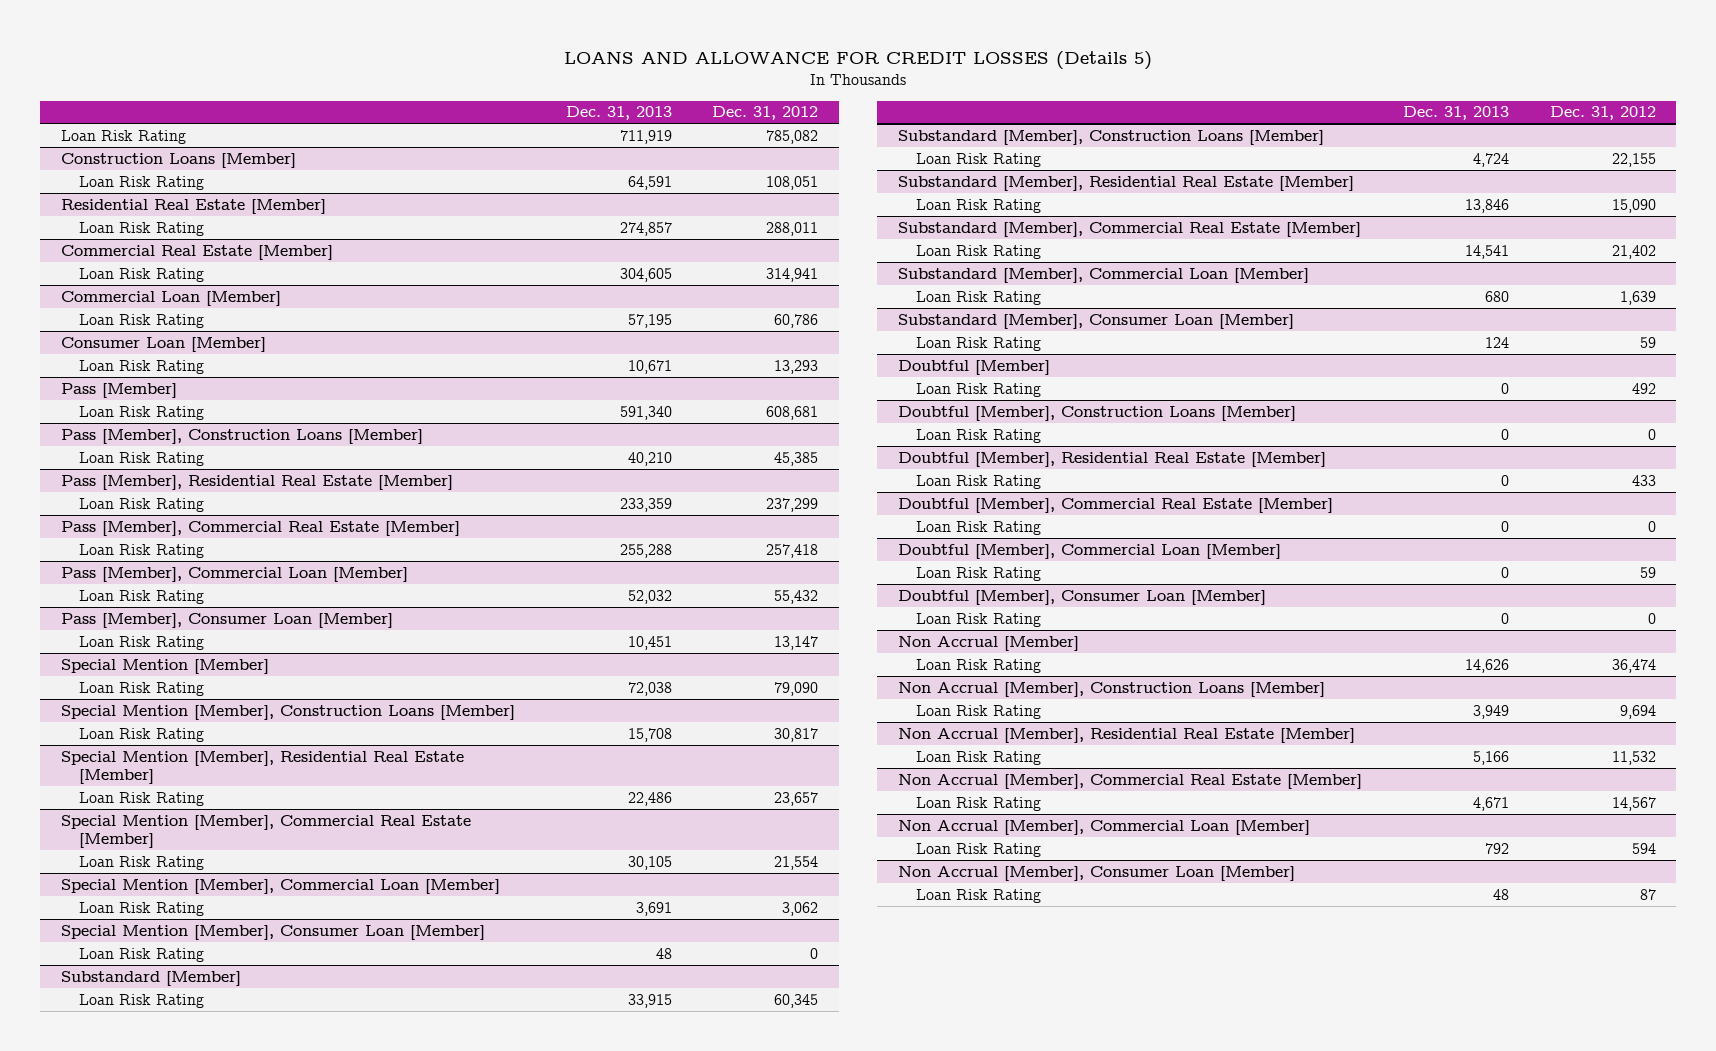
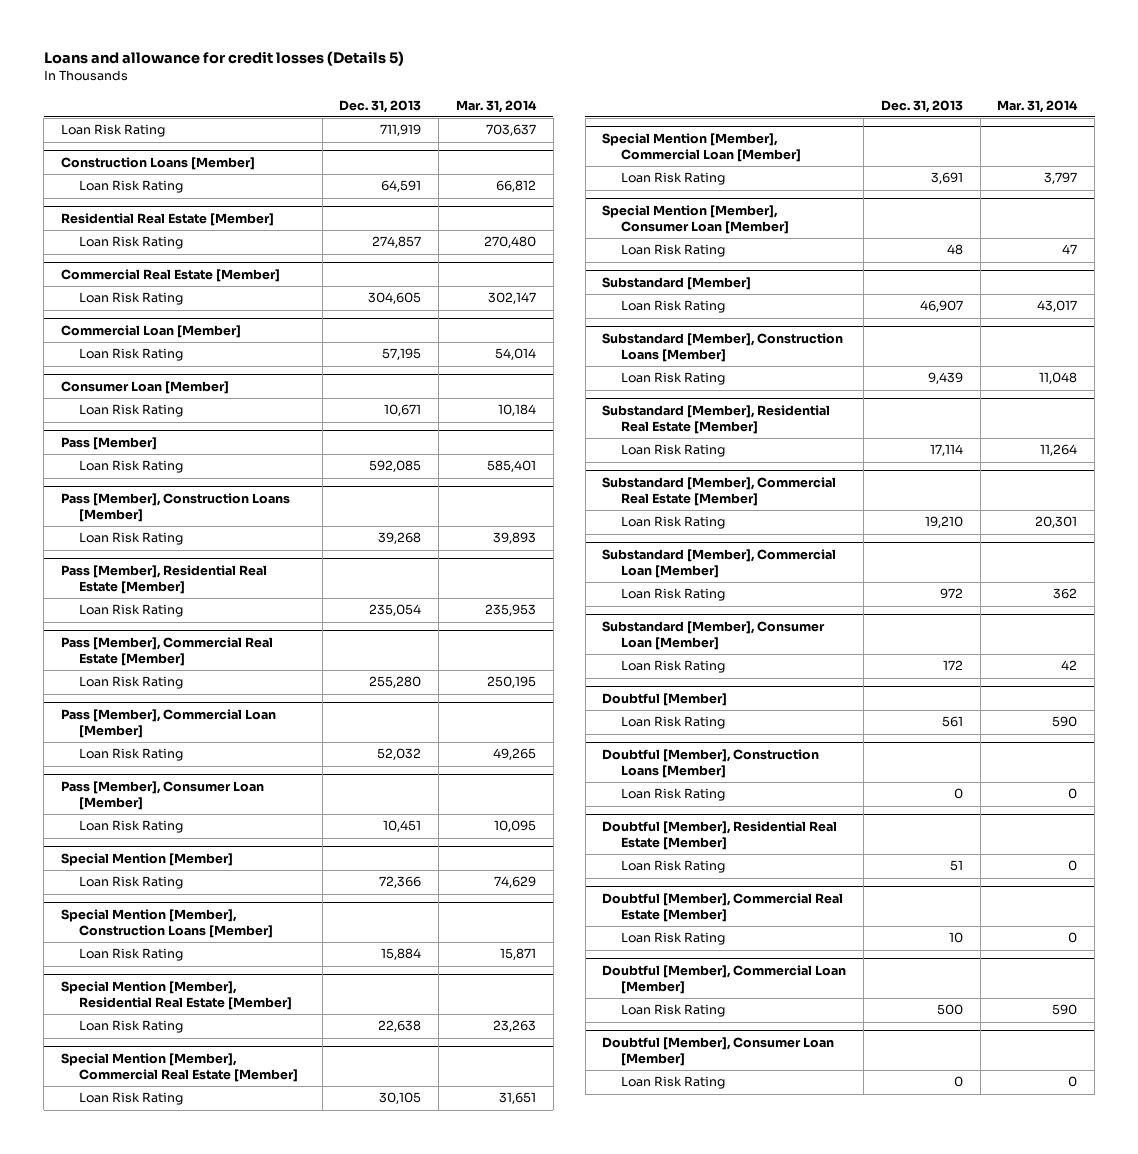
- LOANS AND ALLOWANCE FOR CREDIT LOSSES (Details 5)
+ Loans and allowance for credit losses (Details 5)
- | Dec. 31, 2013 | Dec. 31, 2012
+ | Dec. 31, 2013 | Mar. 31, 2014
@ Pass [Member]
- Loan Risk Rating | 591,340 | 608,681
+ Loan Risk Rating | 592,085 | 585,401
@ Pass [Member], Construction Loans [Member]
- Loan Risk Rating | 40,210 | 45,385
+ Loan Risk Rating | 39,268 | 39,893
@ Pass [Member], Residential Real Estate [Member]
- Loan Risk Rating | 233,359 | 237,299
+ Loan Risk Rating | 235,054 | 235,953
@ Pass [Member], Commercial Real Estate [Member]
- Loan Risk Rating | 255,288 | 257,418
+ Loan Risk Rating | 255,280 | 250,195
@ Special Mention [Member]
- Loan Risk Rating | 72,038 | 79,090
+ Loan Risk Rating | 72,366 | 74,629
@ Special Mention [Member], Construction Loans [Member]
- Loan Risk Rating | 15,708 | 30,817
+ Loan Risk Rating | 15,884 | 15,871
@ Special Mention [Member], Residential Real Estate [Member]
- Loan Risk Rating | 22,486 | 23,657
+ Loan Risk Rating | 22,638 | 23,263
@ Substandard [Member]
- Loan Risk Rating | 33,915 | 60,345
+ Loan Risk Rating | 46,907 | 43,017
@ Substandard [Member], Construction Loans [Member]
- Loan Risk Rating | 4,724 | 22,155
+ Loan Risk Rating | 9,439 | 11,048
@ Substandard [Member], Residential Real Estate [Member]
- Loan Risk Rating | 13,846 | 15,090
+ Loan Risk Rating | 17,114 | 11,264
@ Substandard [Member], Commercial Real Estate [Member]
- Loan Risk Rating | 14,541 | 21,402
+ Loan Risk Rating | 19,210 | 20,301
@ Substandard [Member], Commercial Loan [Member]
- Loan Risk Rating | 680 | 1,639
+ Loan Risk Rating | 972 | 362
@ Substandard [Member], Consumer Loan [Member]
- Loan Risk Rating | 124 | 59
+ Loan Risk Rating | 172 | 42
@ Doubtful [Member]
- Loan Risk Rating | 0 | 492
+ Loan Risk Rating | 561 | 590
@ Doubtful [Member], Residential Real Estate [Member]
- Loan Risk Rating | 0 | 433
+ Loan Risk Rating | 51 | 0
@ Doubtful [Member], Commercial Real Estate [Member]
- Loan Risk Rating | 0 | 0
+ Loan Risk Rating | 10 | 0
@ Doubtful [Member], Commercial Loan [Member]
- Loan Risk Rating | 0 | 59
+ Loan Risk Rating | 500 | 590
- Non Accrual [Member]
- Loan Risk Rating | 14,626 | 36,474
- Non Accrual [Member], Construction Loans [Member]
- Loan Risk Rating | 3,949 | 9,694
- Non Accrual [Member], Residential Real Estate [Member]
- Loan Risk Rating | 5,166 | 11,532
- Non Accrual [Member], Commercial Real Estate [Member]
- Loan Risk Rating | 4,671 | 14,567
- Non Accrual [Member], Commercial Loan [Member]
- Loan Risk Rating | 792 | 594
- Non Accrual [Member], Consumer Loan [Member]
- Loan Risk Rating | 48 | 87

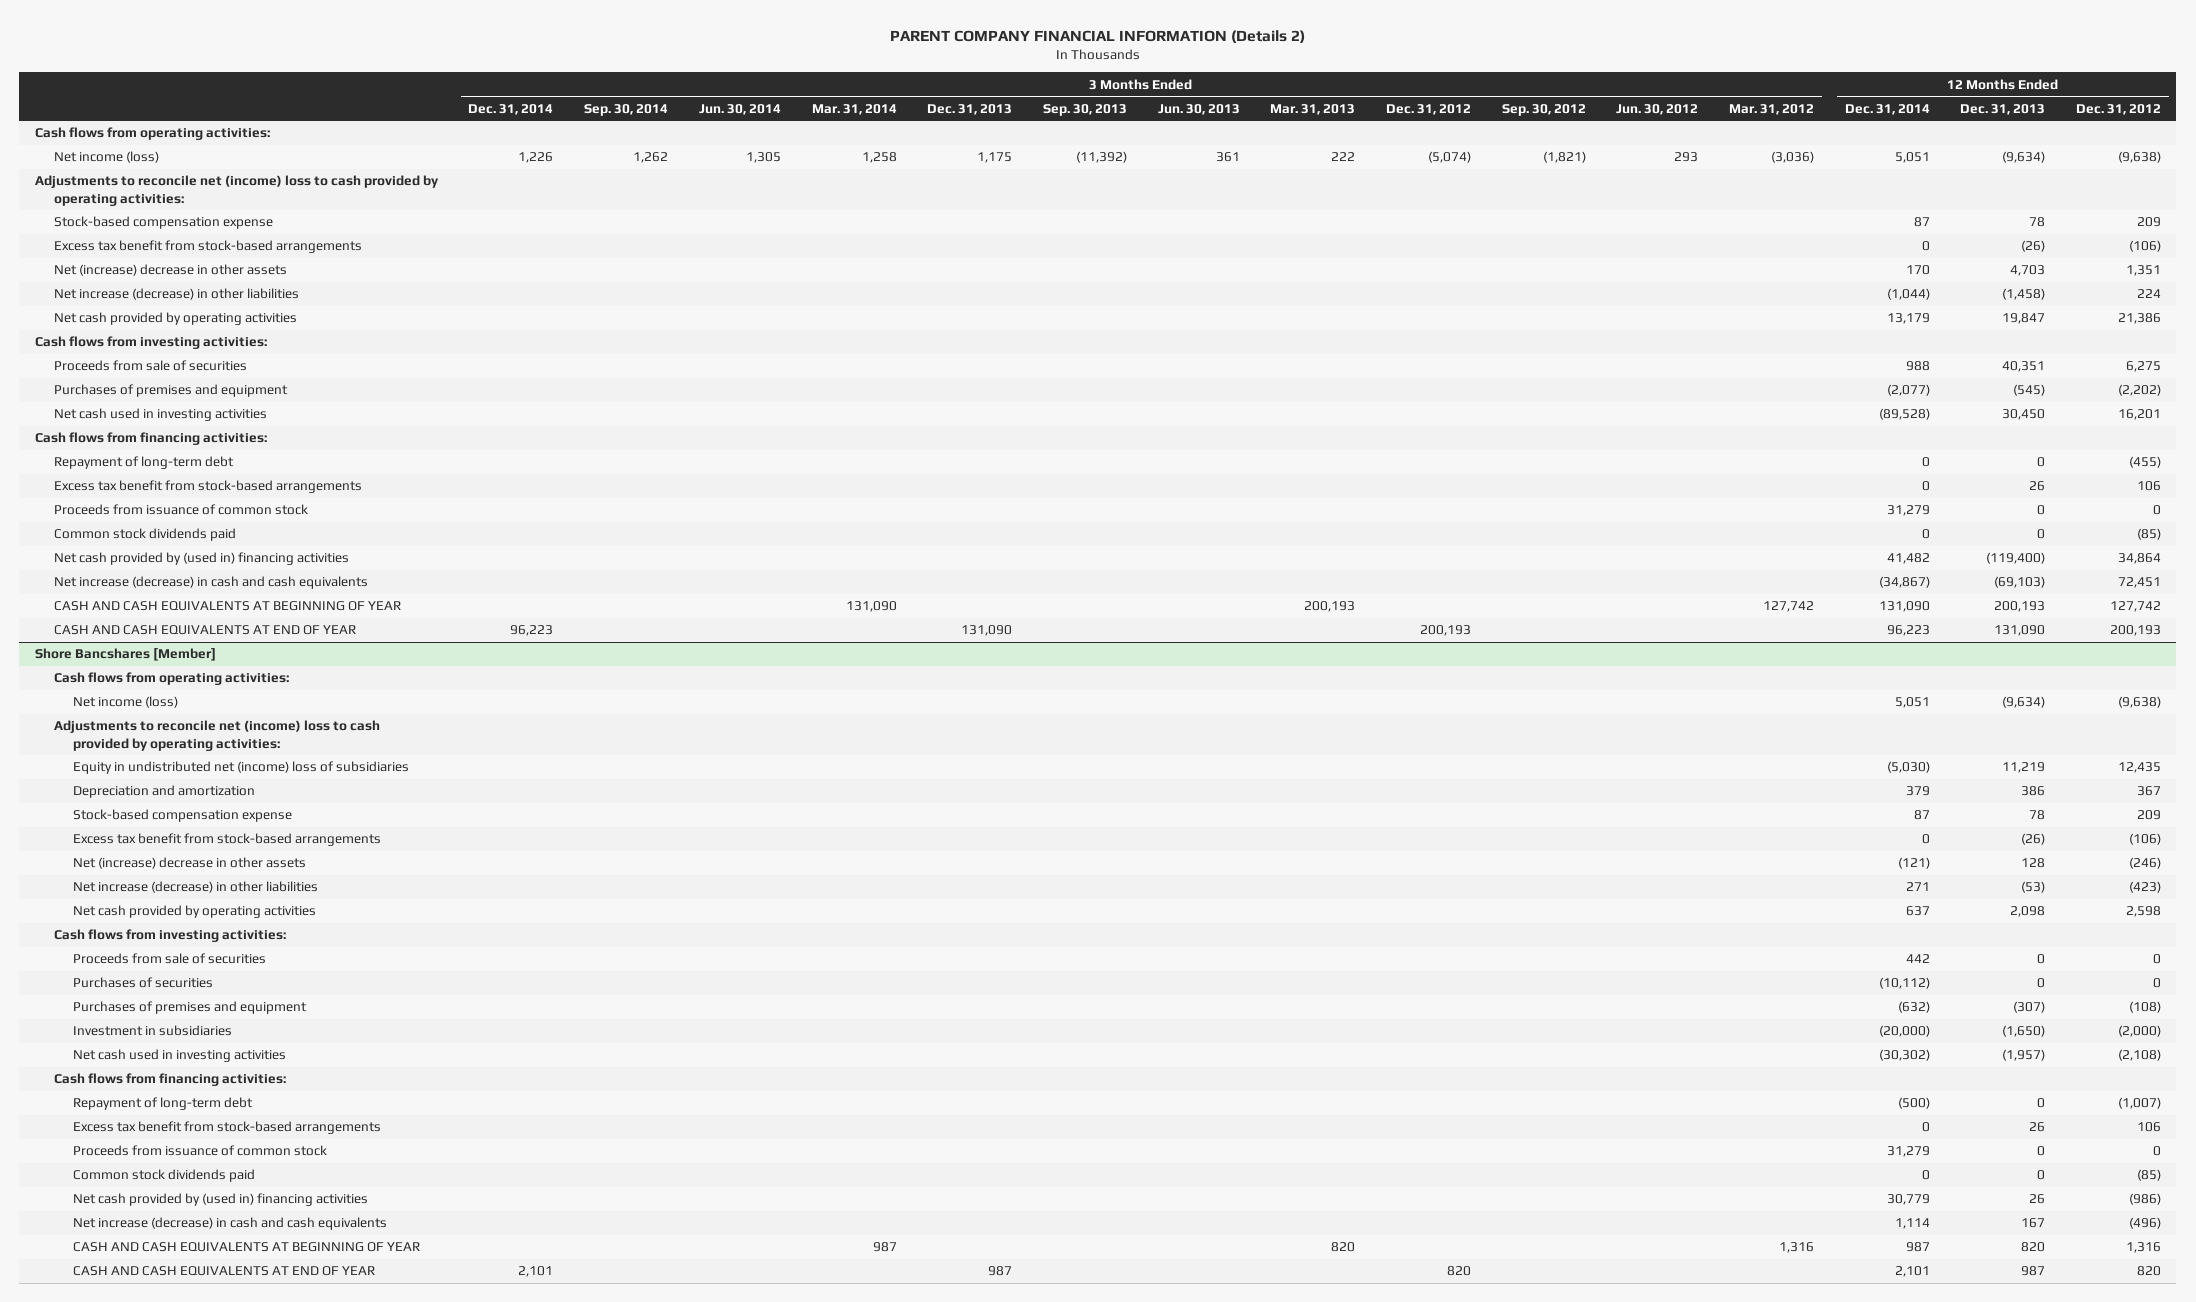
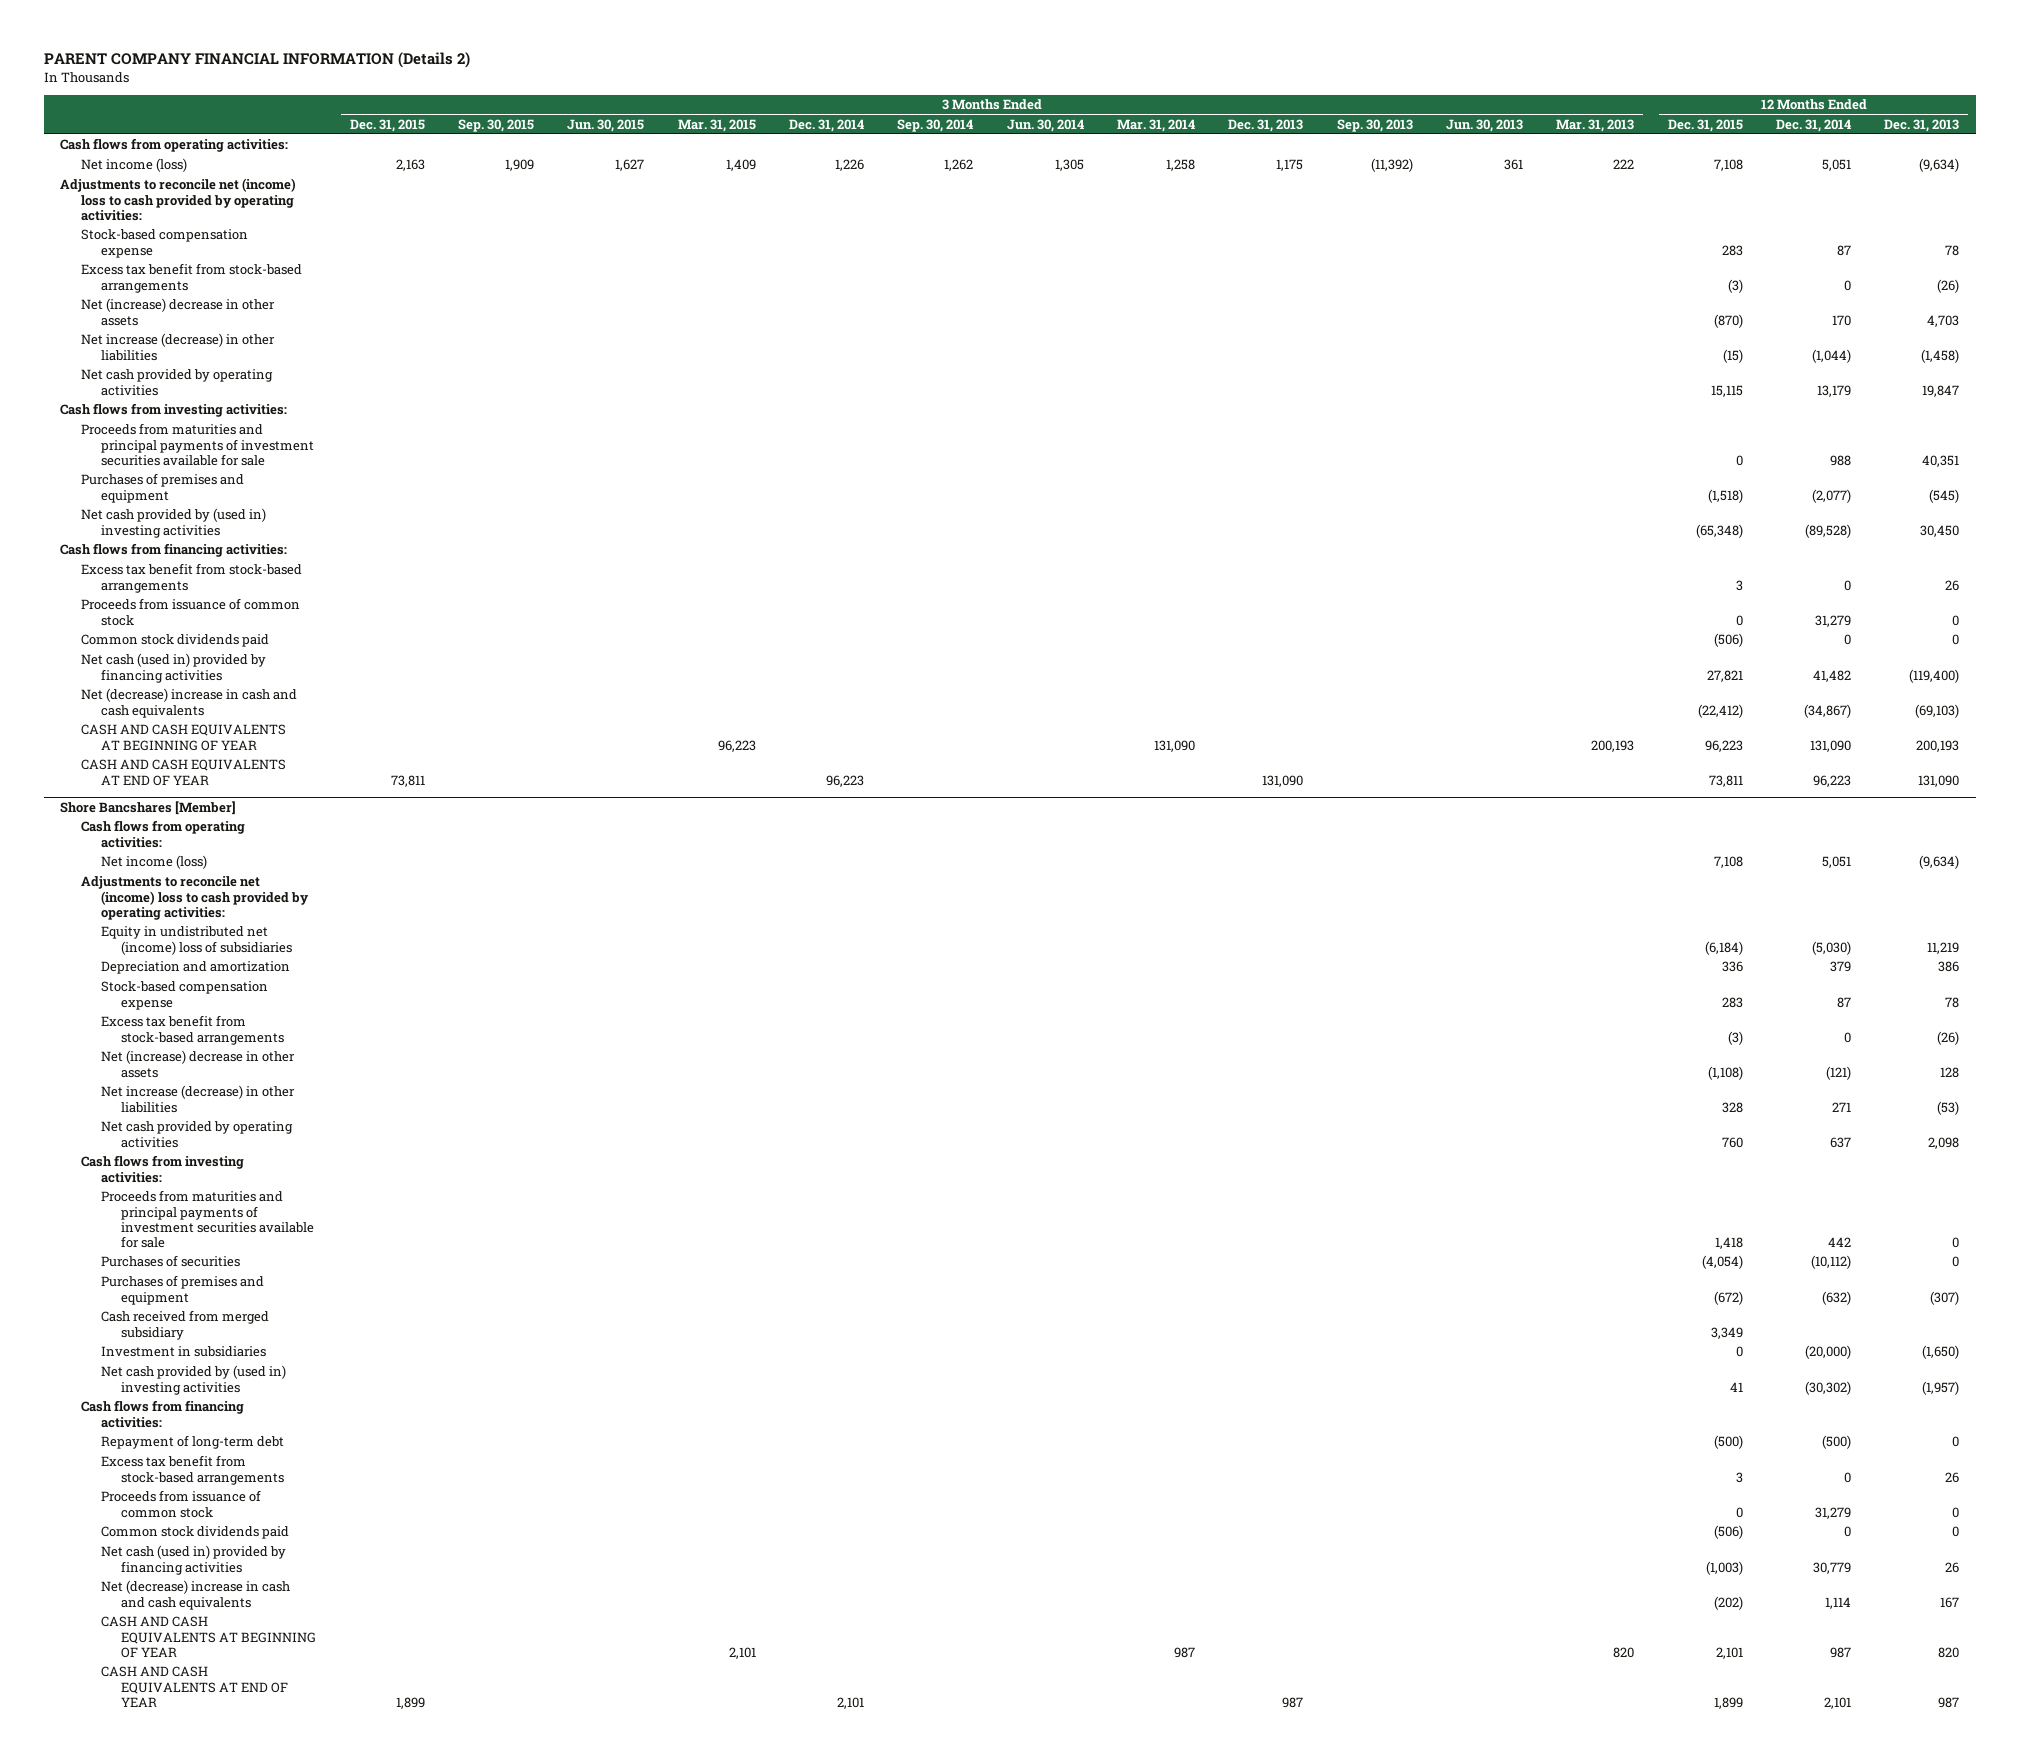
- | 3 Months Ended Dec. 31, 2014 | 3 Months Ended Sep. 30, 2014 | 3 Months Ended Jun. 30, 2014 | 3 Months Ended Mar. 31, 2014 | 3 Months Ended Dec. 31, 2013 | 3 Months Ended Sep. 30, 2013 | 3 Months Ended Jun. 30, 2013 | 3 Months Ended Mar. 31, 2013 | 3 Months Ended Dec. 31, 2012 | 3 Months Ended Sep. 30, 2012 | 3 Months Ended Jun. 30, 2012 | 3 Months Ended Mar. 31, 2012 | 12 Months Ended Dec. 31, 2014 | 12 Months Ended Dec. 31, 2013 | 12 Months Ended Dec. 31, 2012
+ | 3 Months Ended Dec. 31, 2015 | 3 Months Ended Sep. 30, 2015 | 3 Months Ended Jun. 30, 2015 | 3 Months Ended Mar. 31, 2015 | 3 Months Ended Dec. 31, 2014 | 3 Months Ended Sep. 30, 2014 | 3 Months Ended Jun. 30, 2014 | 3 Months Ended Mar. 31, 2014 | 3 Months Ended Dec. 31, 2013 | 3 Months Ended Sep. 30, 2013 | 3 Months Ended Jun. 30, 2013 | 3 Months Ended Mar. 31, 2013 | 12 Months Ended Dec. 31, 2015 | 12 Months Ended Dec. 31, 2014 | 12 Months Ended Dec. 31, 2013
- Proceeds from sale of securities | | | | | | | | | | | | | 988 | 40,351 | 6,275
+ Proceeds from maturities and principal payments of investment securities available for sale | | | | | | | | | | | | | 0 | 988 | 40,351
- Net cash used in investing activities | | | | | | | | | | | | | (89,528) | 30,450 | 16,201
+ Net cash provided by (used in) investing activities | | | | | | | | | | | | | (65,348) | (89,528) | 30,450
- Repayment of long-term debt | | | | | | | | | | | | | 0 | 0 | (455)
- Net cash provided by (used in) financing activities | | | | | | | | | | | | | 41,482 | (119,400) | 34,864
- Net increase (decrease) in cash and cash equivalents | | | | | | | | | | | | | (34,867) | (69,103) | 72,451
+ Net cash (used in) provided by financing activities | | | | | | | | | | | | | 27,821 | 41,482 | (119,400)
+ Net (decrease) increase in cash and cash equivalents | | | | | | | | | | | | | (22,412) | (34,867) | (69,103)
@ Shore Bancshares [Member]
- Proceeds from sale of securities | | | | | | | | | | | | | 442 | 0 | 0
+ Proceeds from maturities and principal payments of investment securities available for sale | | | | | | | | | | | | | 1,418 | 442 | 0
+ Cash received from merged subsidiary | | | | | | | | | | | | | 3,349 | |
- Net cash used in investing activities | | | | | | | | | | | | | (30,302) | (1,957) | (2,108)
+ Net cash provided by (used in) investing activities | | | | | | | | | | | | | 41 | (30,302) | (1,957)
- Net cash provided by (used in) financing activities | | | | | | | | | | | | | 30,779 | 26 | (986)
- Net increase (decrease) in cash and cash equivalents | | | | | | | | | | | | | 1,114 | 167 | (496)
+ Net cash (used in) provided by financing activities | | | | | | | | | | | | | (1,003) | 30,779 | 26
+ Net (decrease) increase in cash and cash equivalents | | | | | | | | | | | | | (202) | 1,114 | 167

